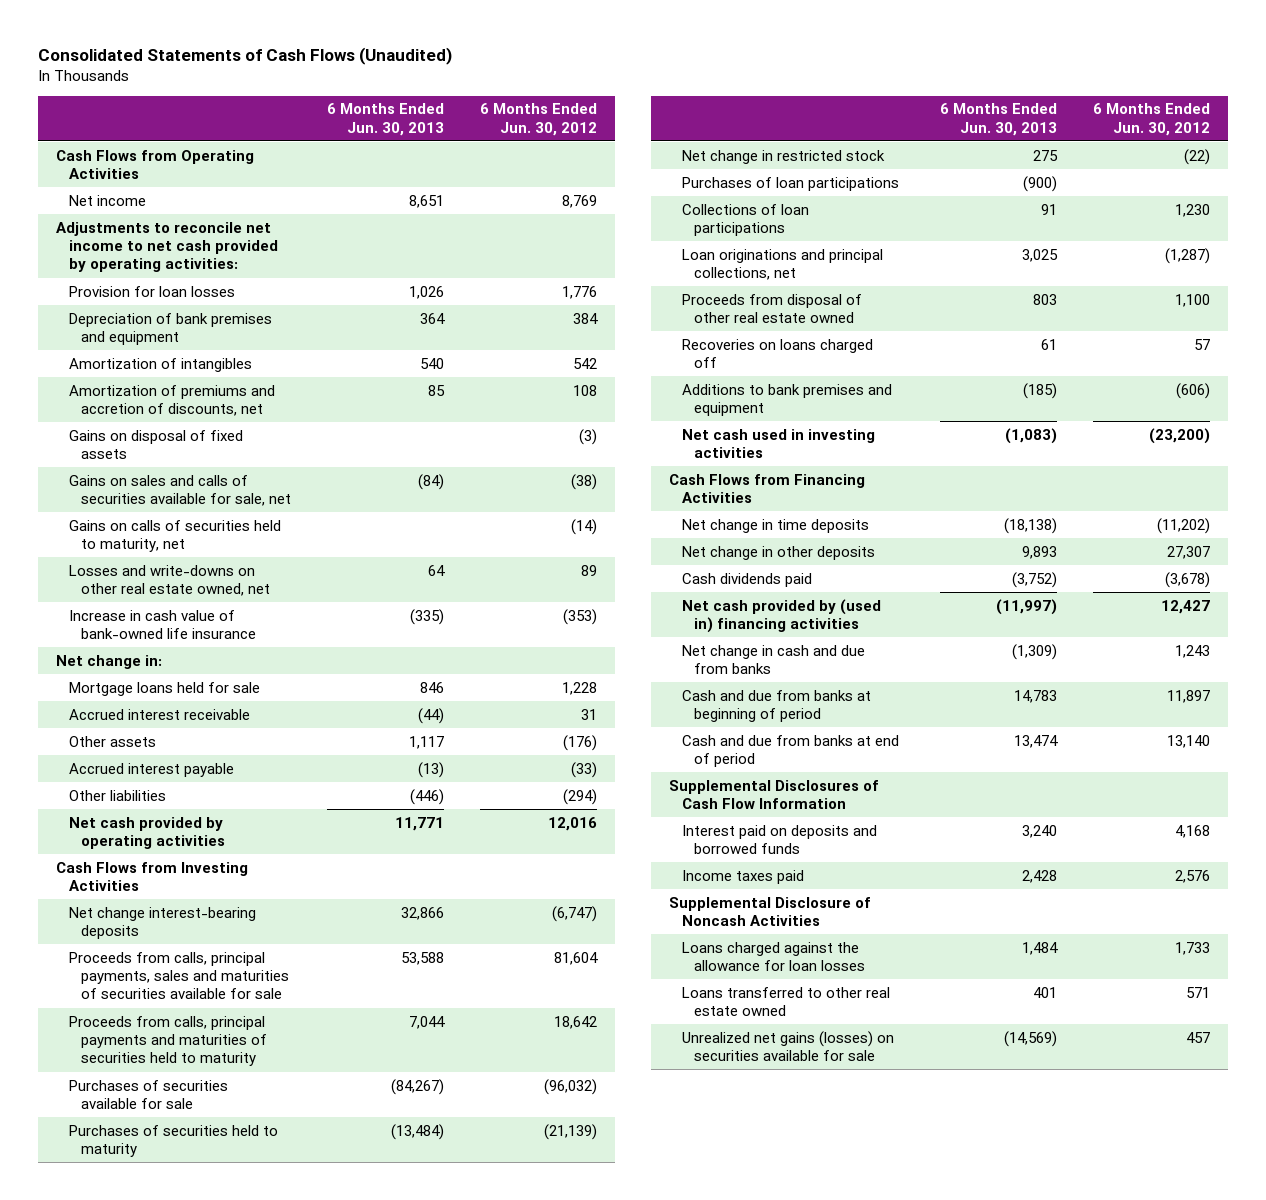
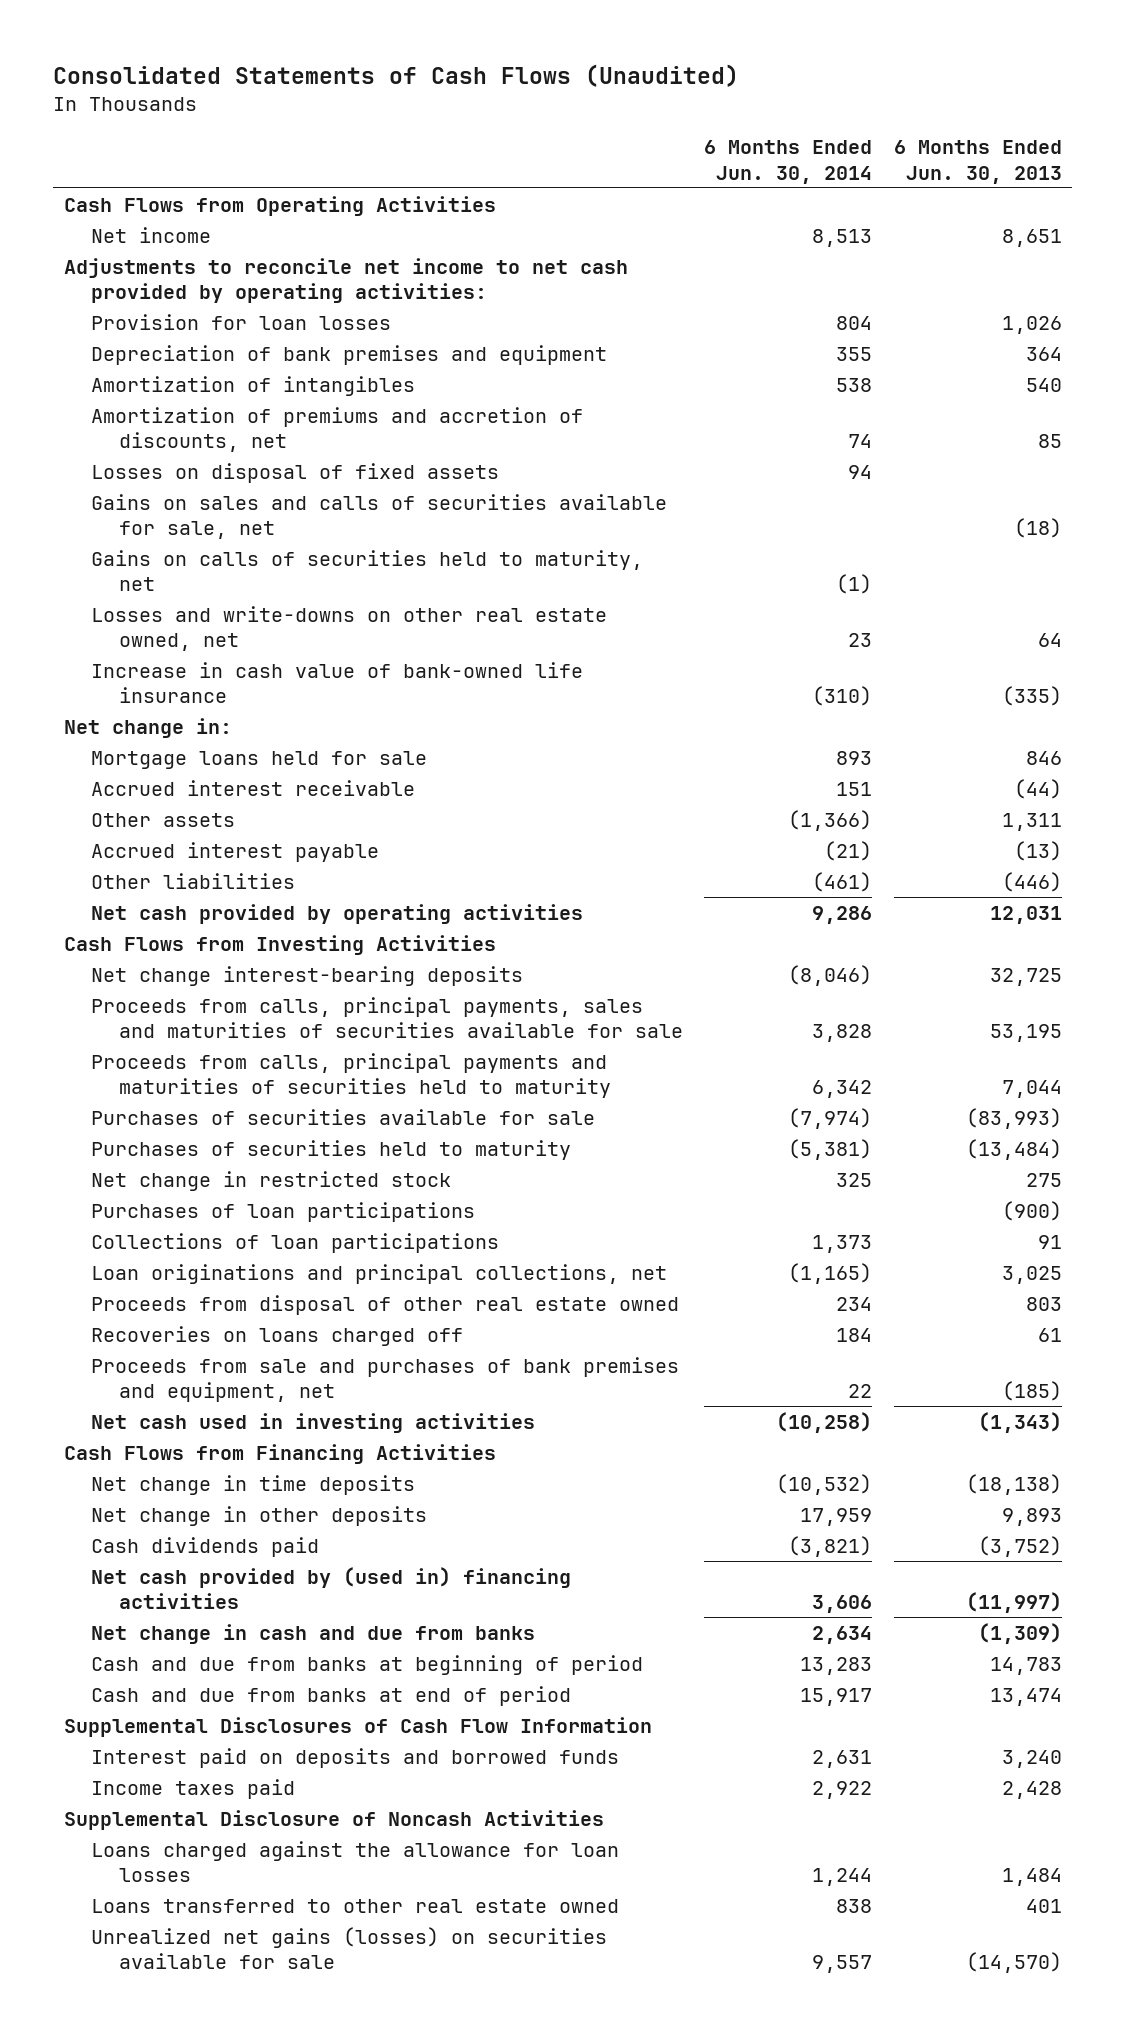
- | 6 Months Ended Jun. 30, 2013 | 6 Months Ended Jun. 30, 2012
+ | 6 Months Ended Jun. 30, 2014 | 6 Months Ended Jun. 30, 2013
- Gains on disposal of fixed assets | | (3)
- Gains on sales and calls of securities available for sale, net | (84) | (38)
+ Losses on disposal of fixed assets | 94 |
+ Gains on sales and calls of securities available for sale, net | | (18)
- Other assets | 1,117 | (176)
+ Other assets | (1,366) | 1,311
- Net cash provided by operating activities | 11,771 | 12,016
+ Net cash provided by operating activities | 9,286 | 12,031
- Net change interest-bearing deposits | 32,866 | (6,747)
- Proceeds from calls, principal payments, sales and maturities of securities available for sale | 53,588 | 81,604
+ Net change interest-bearing deposits | (8,046) | 32,725
+ Proceeds from calls, principal payments, sales and maturities of securities available for sale | 3,828 | 53,195
- Purchases of securities available for sale | (84,267) | (96,032)
+ Purchases of securities available for sale | (7,974) | (83,993)
- Additions to bank premises and equipment | (185) | (606)
- Net cash used in investing activities | (1,083) | (23,200)
+ Proceeds from sale and purchases of bank premises and equipment, net | 22 | (185)
+ Net cash used in investing activities | (10,258) | (1,343)
- Unrealized net gains (losses) on securities available for sale | (14,569) | 457
+ Unrealized net gains (losses) on securities available for sale | 9,557 | (14,570)

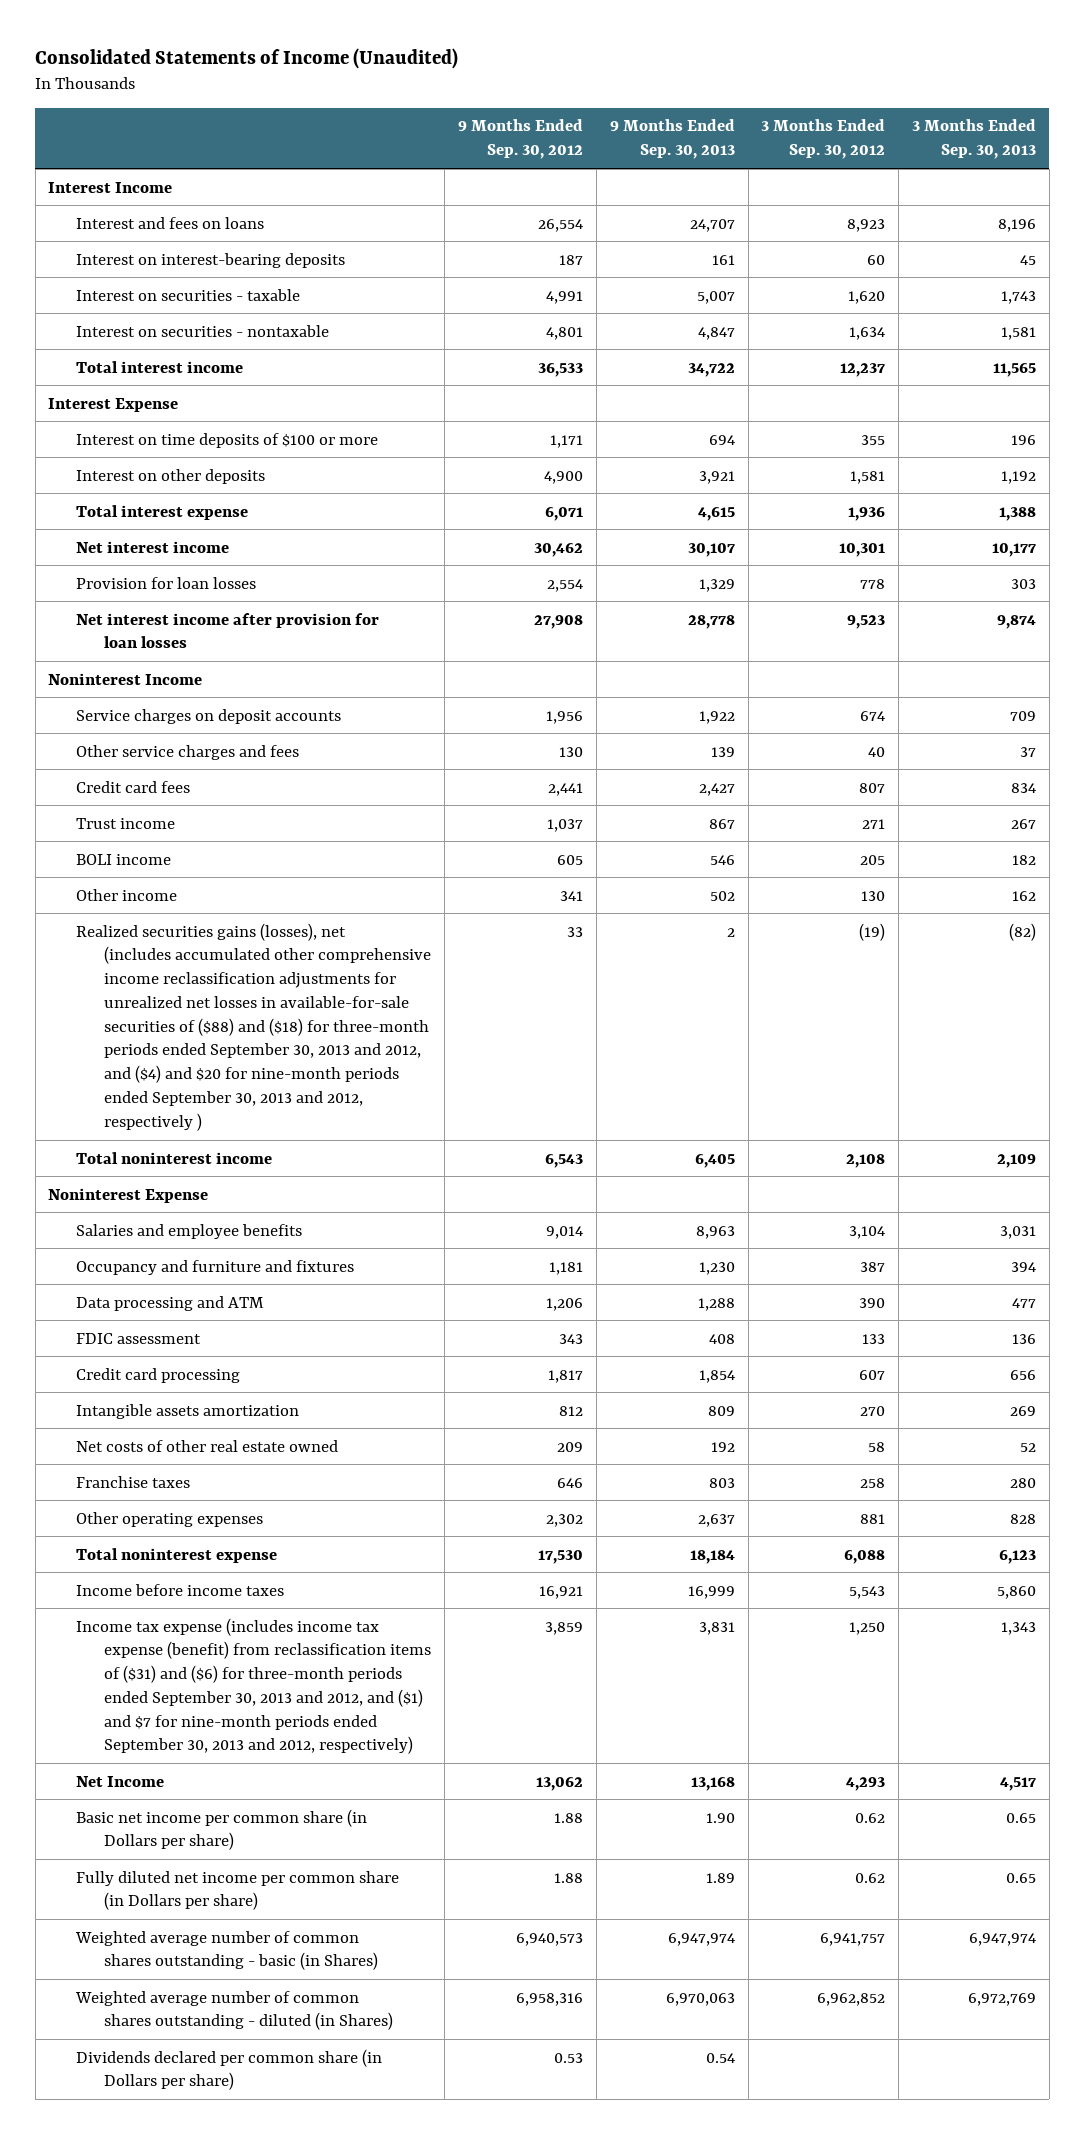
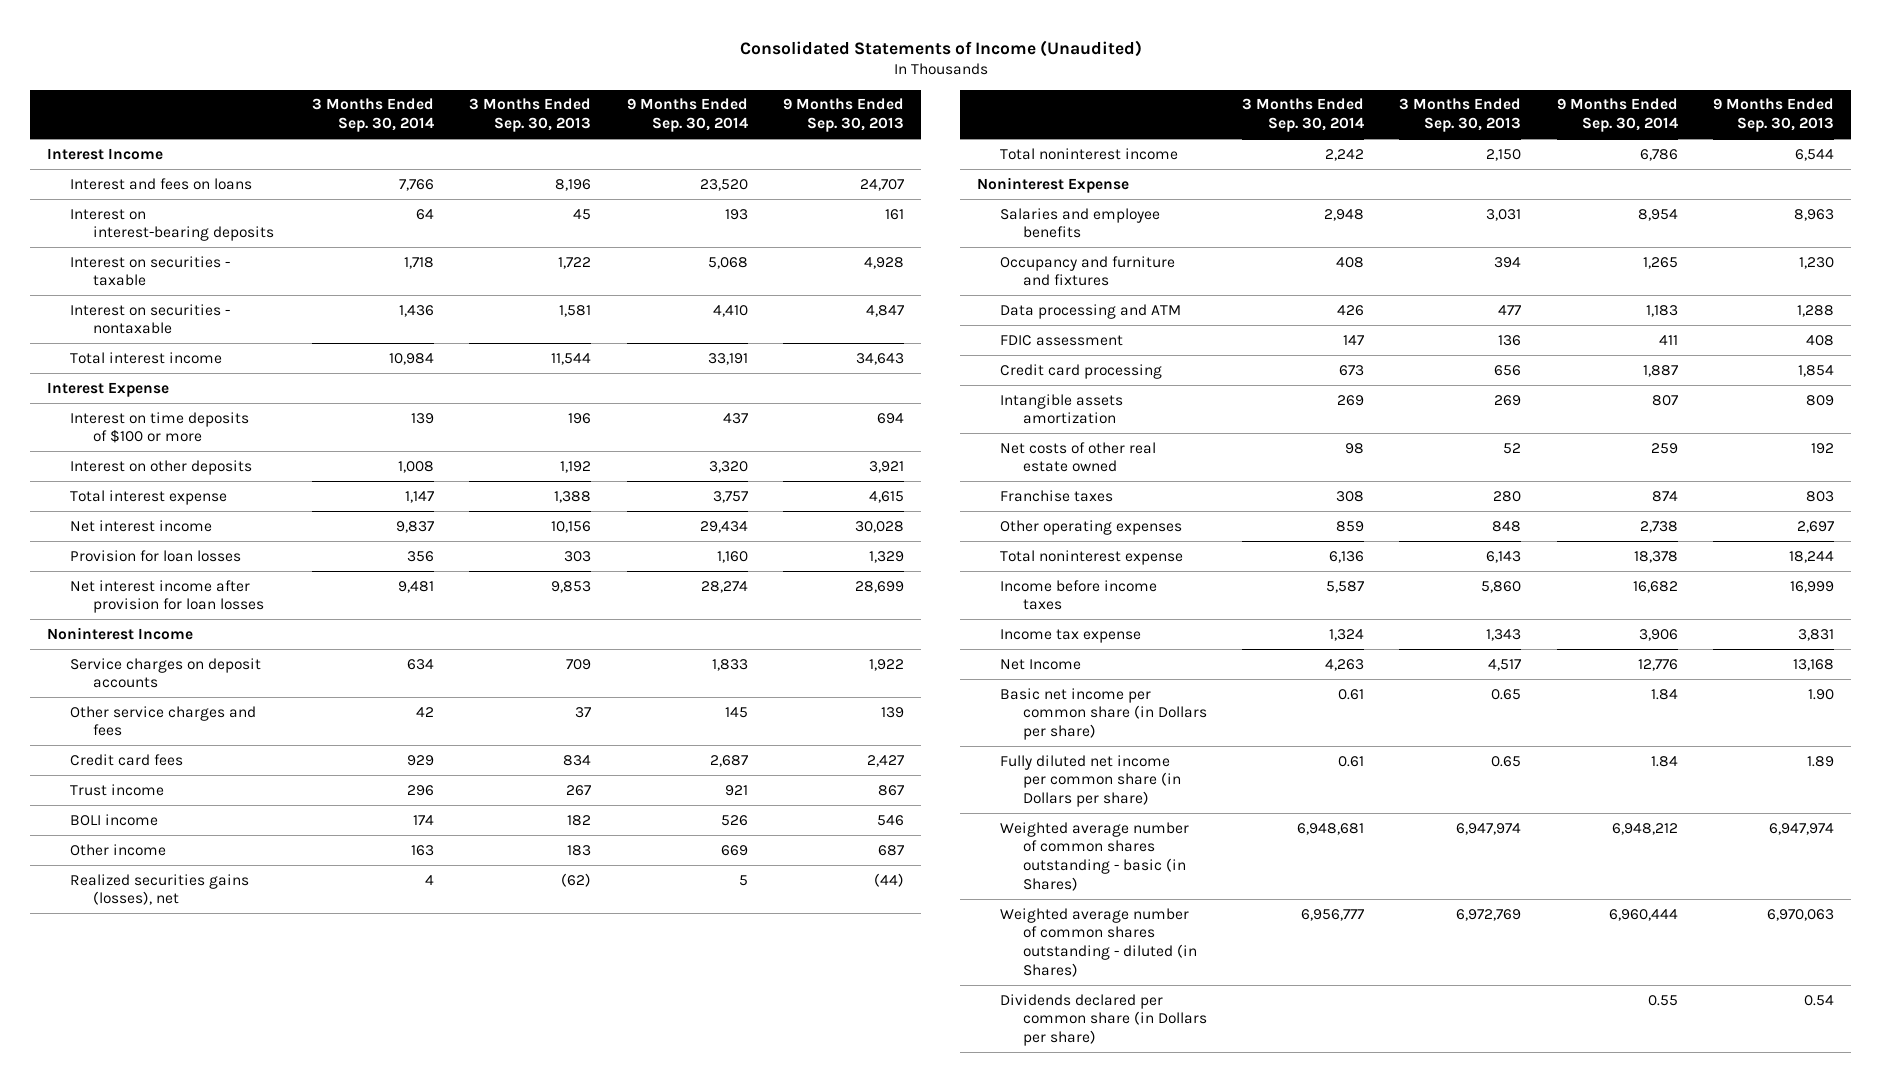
- | 9 Months Ended Sep. 30, 2012 | 9 Months Ended Sep. 30, 2013 | 3 Months Ended Sep. 30, 2012 | 3 Months Ended Sep. 30, 2013
+ | 3 Months Ended Sep. 30, 2014 | 3 Months Ended Sep. 30, 2013 | 9 Months Ended Sep. 30, 2014 | 9 Months Ended Sep. 30, 2013
- Interest on securities - taxable | 4,991 | 5,007 | 1,620 | 1,743
+ Interest on securities - taxable | 1,718 | 1,722 | 5,068 | 4,928
- Total interest income | 36,533 | 34,722 | 12,237 | 11,565
+ Total interest income | 10,984 | 11,544 | 33,191 | 34,643
- Net interest income | 30,462 | 30,107 | 10,301 | 10,177
+ Net interest income | 9,837 | 10,156 | 29,434 | 30,028
- Net interest income after provision for loan losses | 27,908 | 28,778 | 9,523 | 9,874
+ Net interest income after provision for loan losses | 9,481 | 9,853 | 28,274 | 28,699
- Other income | 341 | 502 | 130 | 162
- Realized securities gains (losses), net (includes accumulated other comprehensive income reclassification adjustments for unrealized net losses in available-for-sale securities of ($88) and ($18) for three-month periods ended September 30, 2013 and 2012, and ($4) and $20 for nine-month periods ended September 30, 2013 and 2012, respectively ) | 33 | 2 | (19) | (82)
- Total noninterest income | 6,543 | 6,405 | 2,108 | 2,109
+ Other income | 163 | 183 | 669 | 687
+ Realized securities gains (losses), net | 4 | (62) | 5 | (44)
+ Total noninterest income | 2,242 | 2,150 | 6,786 | 6,544
- Other operating expenses | 2,302 | 2,637 | 881 | 828
- Total noninterest expense | 17,530 | 18,184 | 6,088 | 6,123
+ Other operating expenses | 859 | 848 | 2,738 | 2,697
+ Total noninterest expense | 6,136 | 6,143 | 18,378 | 18,244
- Income tax expense (includes income tax expense (benefit) from reclassification items of ($31) and ($6) for three-month periods ended September 30, 2013 and 2012, and ($1) and $7 for nine-month periods ended September 30, 2013 and 2012, respectively) | 3,859 | 3,831 | 1,250 | 1,343
+ Income tax expense | 1,324 | 1,343 | 3,906 | 3,831

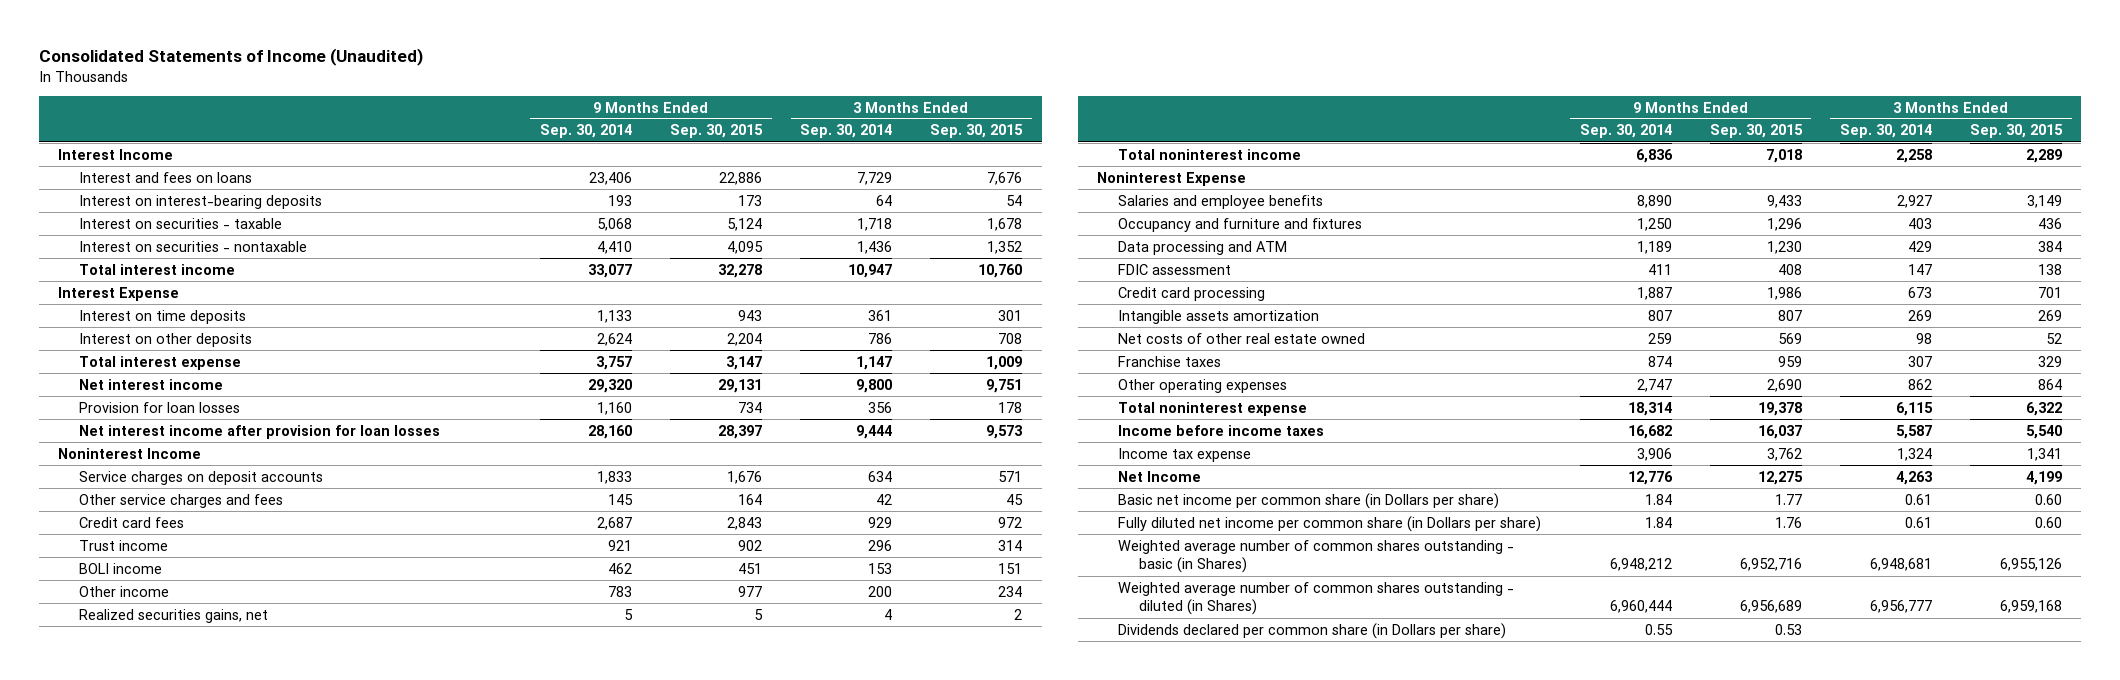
- | 3 Months Ended Sep. 30, 2014 | 3 Months Ended Sep. 30, 2013 | 9 Months Ended Sep. 30, 2014 | 9 Months Ended Sep. 30, 2013
+ | 9 Months Ended Sep. 30, 2014 | 9 Months Ended Sep. 30, 2015 | 3 Months Ended Sep. 30, 2014 | 3 Months Ended Sep. 30, 2015
- Interest and fees on loans | 7,766 | 8,196 | 23,520 | 24,707
+ Interest and fees on loans | 23,406 | 22,886 | 7,729 | 7,676
- Total interest income | 10,984 | 11,544 | 33,191 | 34,643
+ Total interest income | 33,077 | 32,278 | 10,947 | 10,760
- Interest on time deposits of $100 or more | 139 | 196 | 437 | 694
- Interest on other deposits | 1,008 | 1,192 | 3,320 | 3,921
+ Interest on time deposits | 1,133 | 943 | 361 | 301
+ Interest on other deposits | 2,624 | 2,204 | 786 | 708
- Net interest income | 9,837 | 10,156 | 29,434 | 30,028
+ Net interest income | 29,320 | 29,131 | 9,800 | 9,751
- Net interest income after provision for loan losses | 9,481 | 9,853 | 28,274 | 28,699
+ Net interest income after provision for loan losses | 28,160 | 28,397 | 9,444 | 9,573
- BOLI income | 174 | 182 | 526 | 546
- Other income | 163 | 183 | 669 | 687
- Realized securities gains (losses), net | 4 | (62) | 5 | (44)
- Total noninterest income | 2,242 | 2,150 | 6,786 | 6,544
+ BOLI income | 462 | 451 | 153 | 151
+ Other income | 783 | 977 | 200 | 234
+ Realized securities gains, net | 5 | 5 | 4 | 2
+ Total noninterest income | 6,836 | 7,018 | 2,258 | 2,289
- Salaries and employee benefits | 2,948 | 3,031 | 8,954 | 8,963
- Occupancy and furniture and fixtures | 408 | 394 | 1,265 | 1,230
- Data processing and ATM | 426 | 477 | 1,183 | 1,288
+ Salaries and employee benefits | 8,890 | 9,433 | 2,927 | 3,149
+ Occupancy and furniture and fixtures | 1,250 | 1,296 | 403 | 436
+ Data processing and ATM | 1,189 | 1,230 | 429 | 384
- Franchise taxes | 308 | 280 | 874 | 803
- Other operating expenses | 859 | 848 | 2,738 | 2,697
- Total noninterest expense | 6,136 | 6,143 | 18,378 | 18,244
+ Franchise taxes | 874 | 959 | 307 | 329
+ Other operating expenses | 2,747 | 2,690 | 862 | 864
+ Total noninterest expense | 18,314 | 19,378 | 6,115 | 6,322

